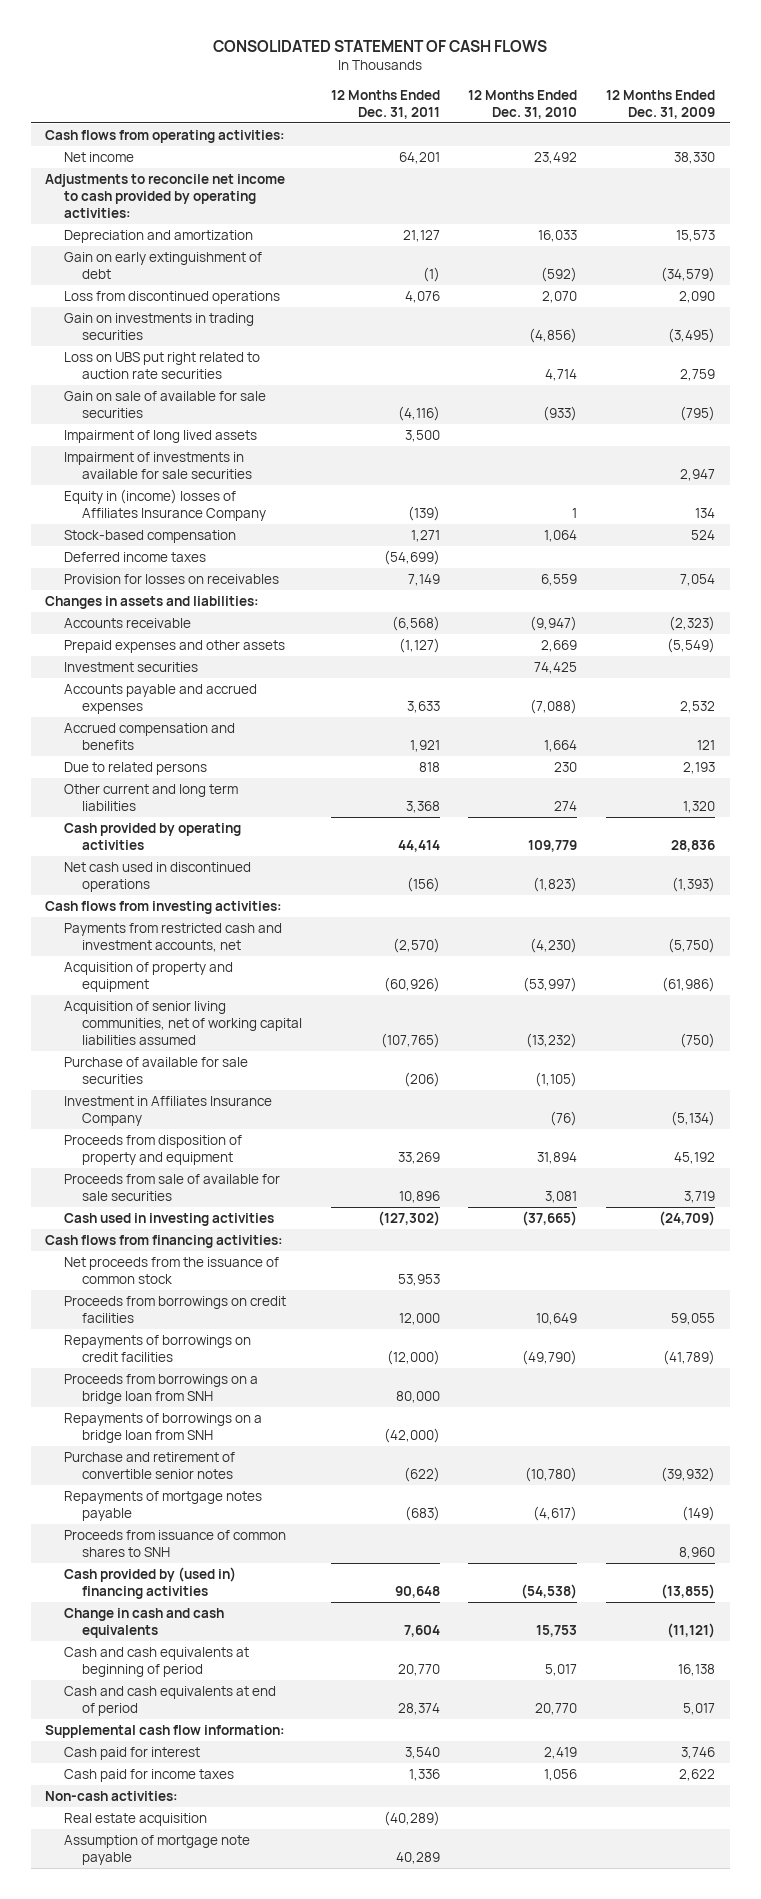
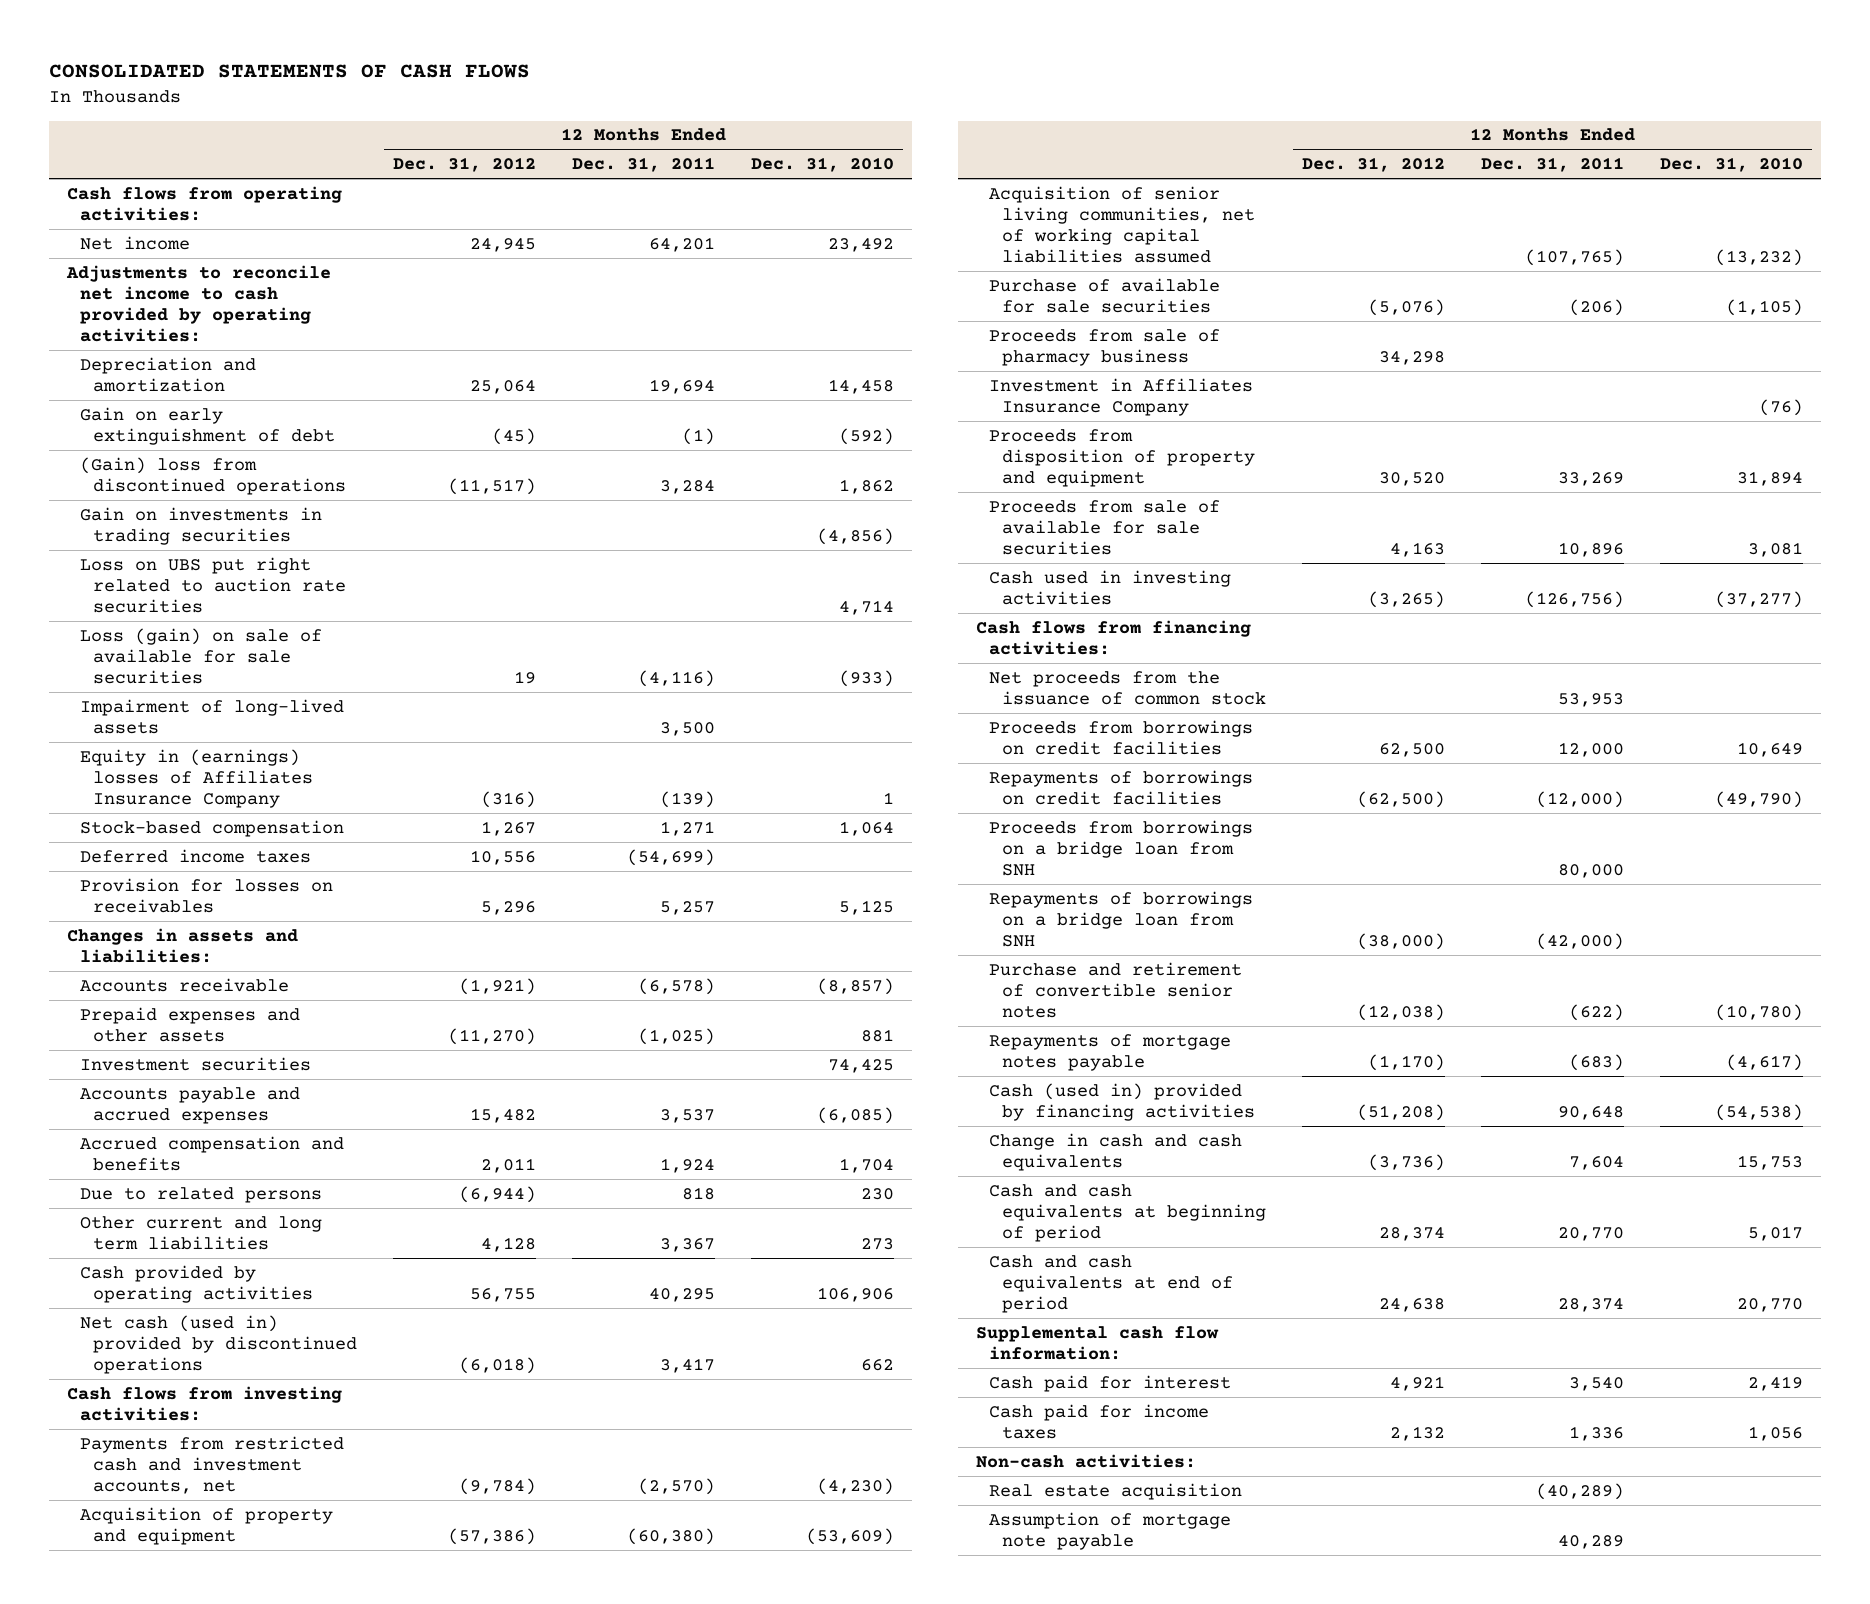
- CONSOLIDATED STATEMENT OF CASH FLOWS
+ CONSOLIDATED STATEMENTS OF CASH FLOWS
- | 12 Months Ended Dec. 31, 2011 | 12 Months Ended Dec. 31, 2010 | 12 Months Ended Dec. 31, 2009
+ | 12 Months Ended Dec. 31, 2012 | 12 Months Ended Dec. 31, 2011 | 12 Months Ended Dec. 31, 2010
- Depreciation and amortization | 21,127 | 16,033 | 15,573
+ Depreciation and amortization | 25,064 | 19,694 | 14,458
- Loss from discontinued operations | 4,076 | 2,070 | 2,090
+ (Gain) loss from discontinued operations | (11,517) | 3,284 | 1,862
- Gain on sale of available for sale securities | (4,116) | (933) | (795)
- Impairment of long lived assets | 3,500 | |
- Impairment of investments in available for sale securities | | | 2,947
- Equity in (income) losses of Affiliates Insurance Company | (139) | 1 | 134
+ Loss (gain) on sale of available for sale securities | 19 | (4,116) | (933)
+ Impairment of long-lived assets | | 3,500 |
+ Equity in (earnings) losses of Affiliates Insurance Company | (316) | (139) | 1
- Provision for losses on receivables | 7,149 | 6,559 | 7,054
+ Provision for losses on receivables | 5,296 | 5,257 | 5,125
- Accounts receivable | (6,568) | (9,947) | (2,323)
- Prepaid expenses and other assets | (1,127) | 2,669 | (5,549)
+ Accounts receivable | (1,921) | (6,578) | (8,857)
+ Prepaid expenses and other assets | (11,270) | (1,025) | 881
- Accounts payable and accrued expenses | 3,633 | (7,088) | 2,532
- Accrued compensation and benefits | 1,921 | 1,664 | 121
+ Accounts payable and accrued expenses | 15,482 | 3,537 | (6,085)
+ Accrued compensation and benefits | 2,011 | 1,924 | 1,704
- Other current and long term liabilities | 3,368 | 274 | 1,320
- Cash provided by operating activities | 44,414 | 109,779 | 28,836
- Net cash used in discontinued operations | (156) | (1,823) | (1,393)
+ Other current and long term liabilities | 4,128 | 3,367 | 273
+ Cash provided by operating activities | 56,755 | 40,295 | 106,906
+ Net cash (used in) provided by discontinued operations | (6,018) | 3,417 | 662
- Acquisition of property and equipment | (60,926) | (53,997) | (61,986)
+ Acquisition of property and equipment | (57,386) | (60,380) | (53,609)
+ Proceeds from sale of pharmacy business | 34,298 | |
- Cash used in investing activities | (127,302) | (37,665) | (24,709)
+ Cash used in investing activities | (3,265) | (126,756) | (37,277)
- Proceeds from issuance of common shares to SNH | | | 8,960
- Cash provided by (used in) financing activities | 90,648 | (54,538) | (13,855)
+ Cash (used in) provided by financing activities | (51,208) | 90,648 | (54,538)

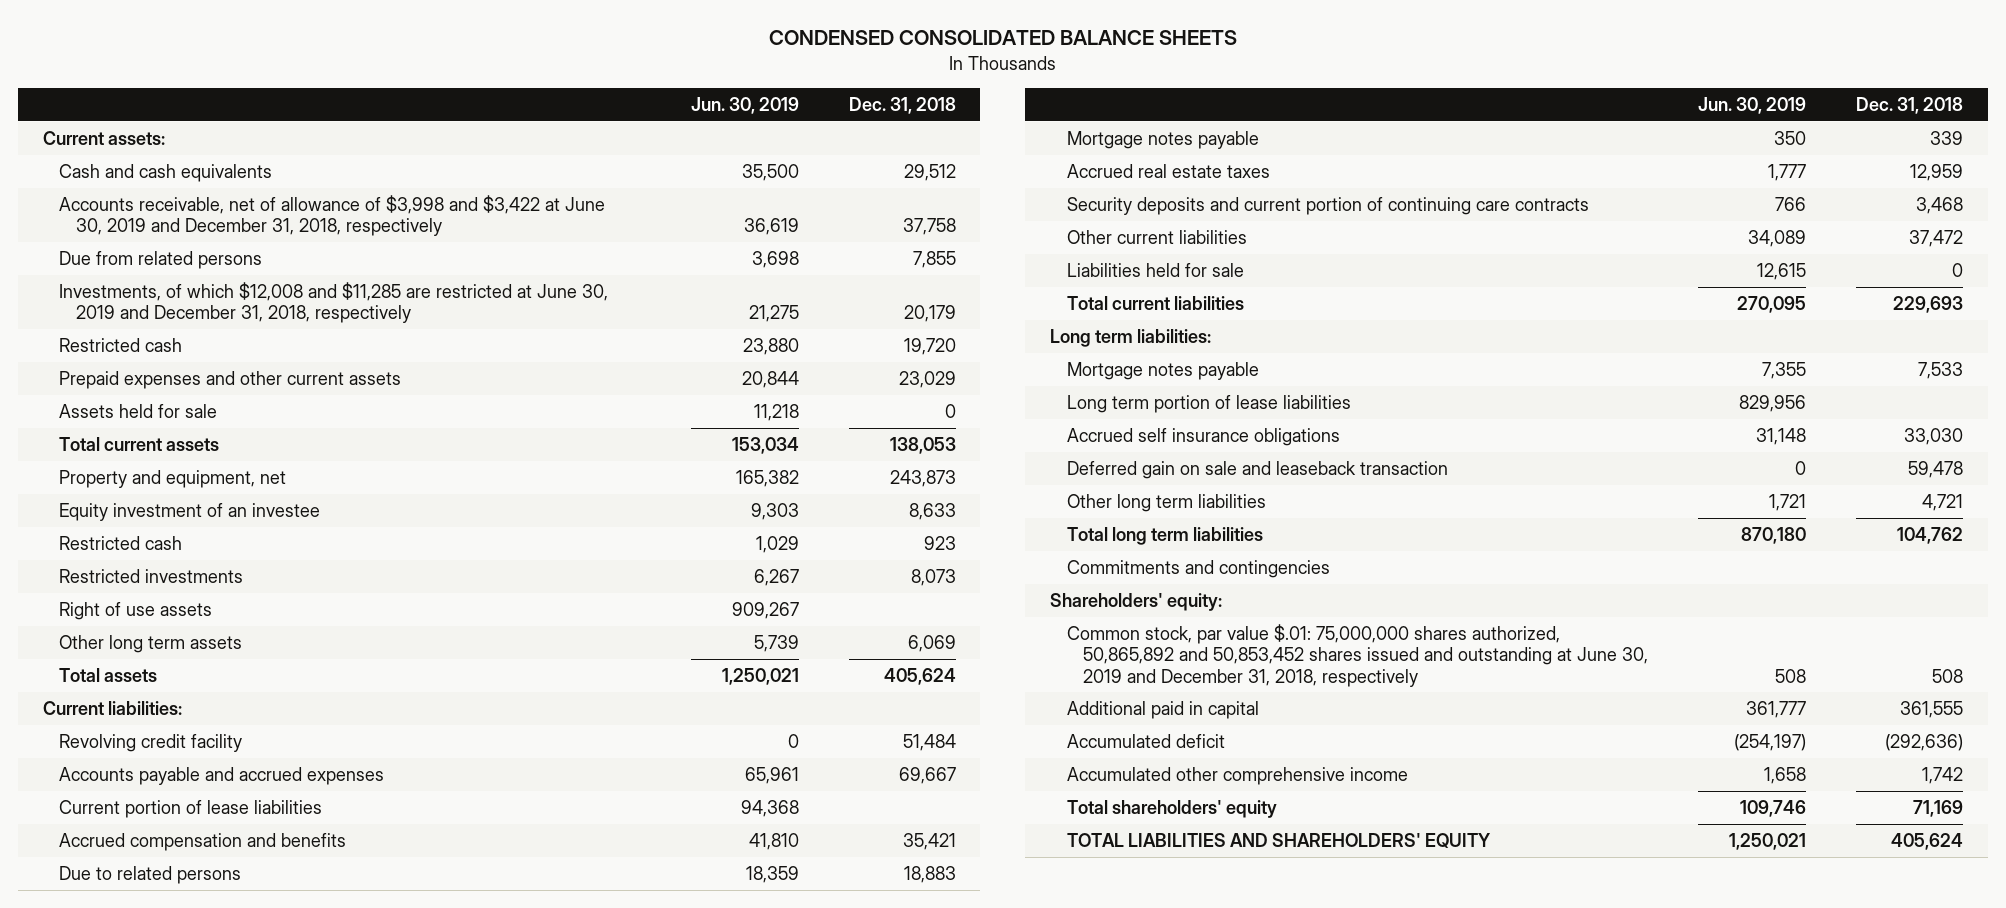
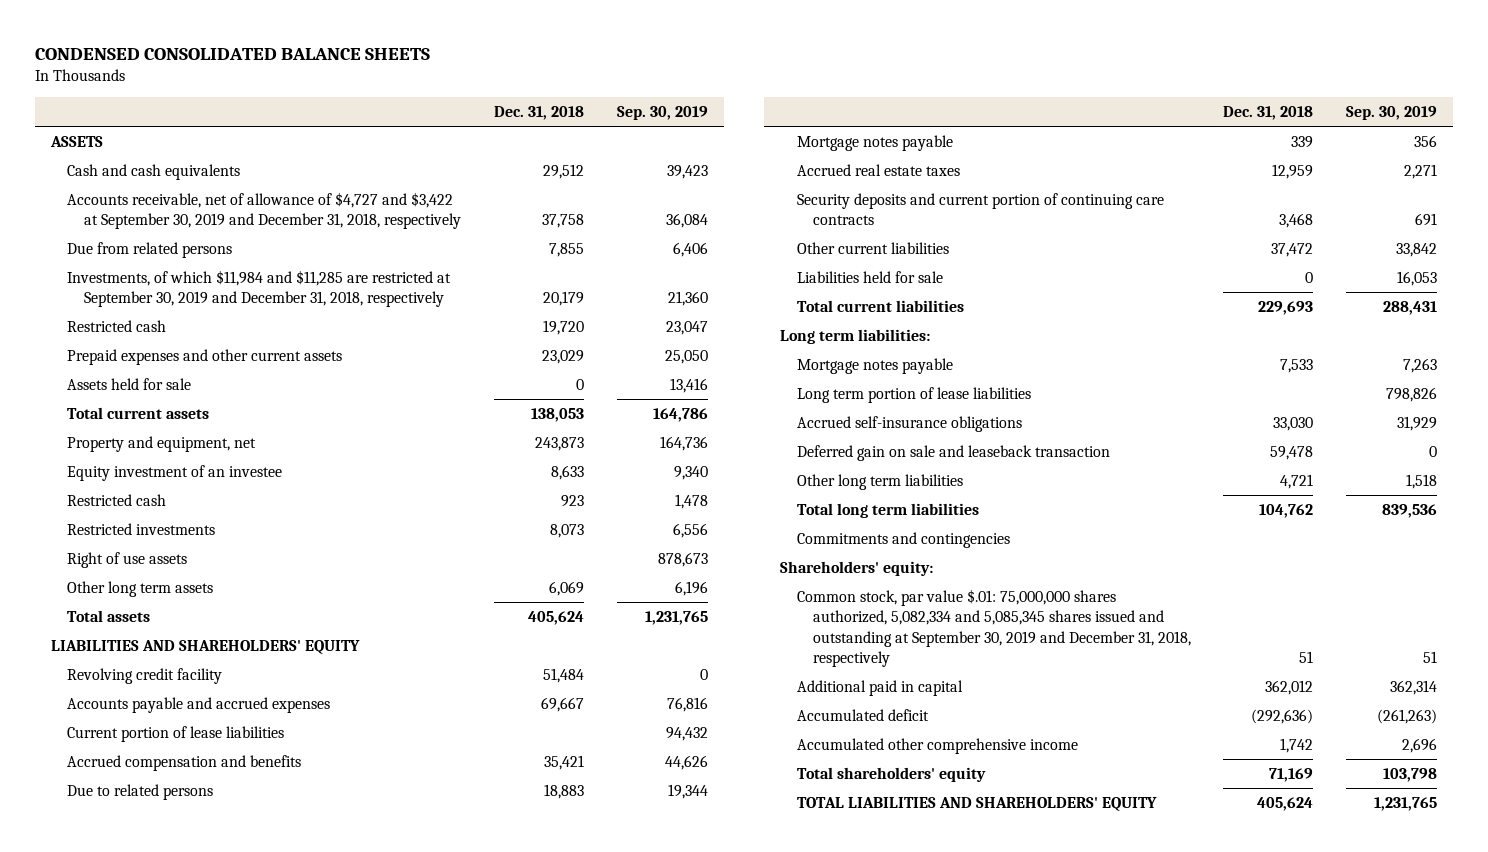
- | Jun. 30, 2019 | Dec. 31, 2018
+ | Dec. 31, 2018 | Sep. 30, 2019
- Current assets:
+ ASSETS
- Accounts receivable, net of allowance of $3,998 and $3,422 at June 30, 2019 and December 31, 2018, respectively | 36,619 | 37,758
+ Accounts receivable, net of allowance of $4,727 and $3,422 at September 30, 2019 and December 31, 2018, respectively | 37,758 | 36,084
- Investments, of which $12,008 and $11,285 are restricted at June 30, 2019 and December 31, 2018, respectively | 21,275 | 20,179
+ Investments, of which $11,984 and $11,285 are restricted at September 30, 2019 and December 31, 2018, respectively | 20,179 | 21,360
- Current liabilities:
+ LIABILITIES AND SHAREHOLDERS' EQUITY
- Accrued self insurance obligations | 31,148 | 33,030
+ Accrued self-insurance obligations | 33,030 | 31,929
- Common stock, par value $.01: 75,000,000 shares authorized, 50,865,892 and 50,853,452 shares issued and outstanding at June 30, 2019 and December 31, 2018, respectively | 508 | 508
- Additional paid in capital | 361,777 | 361,555
+ Common stock, par value $.01: 75,000,000 shares authorized, 5,082,334 and 5,085,345 shares issued and outstanding at September 30, 2019 and December 31, 2018, respectively | 51 | 51
+ Additional paid in capital | 362,012 | 362,314

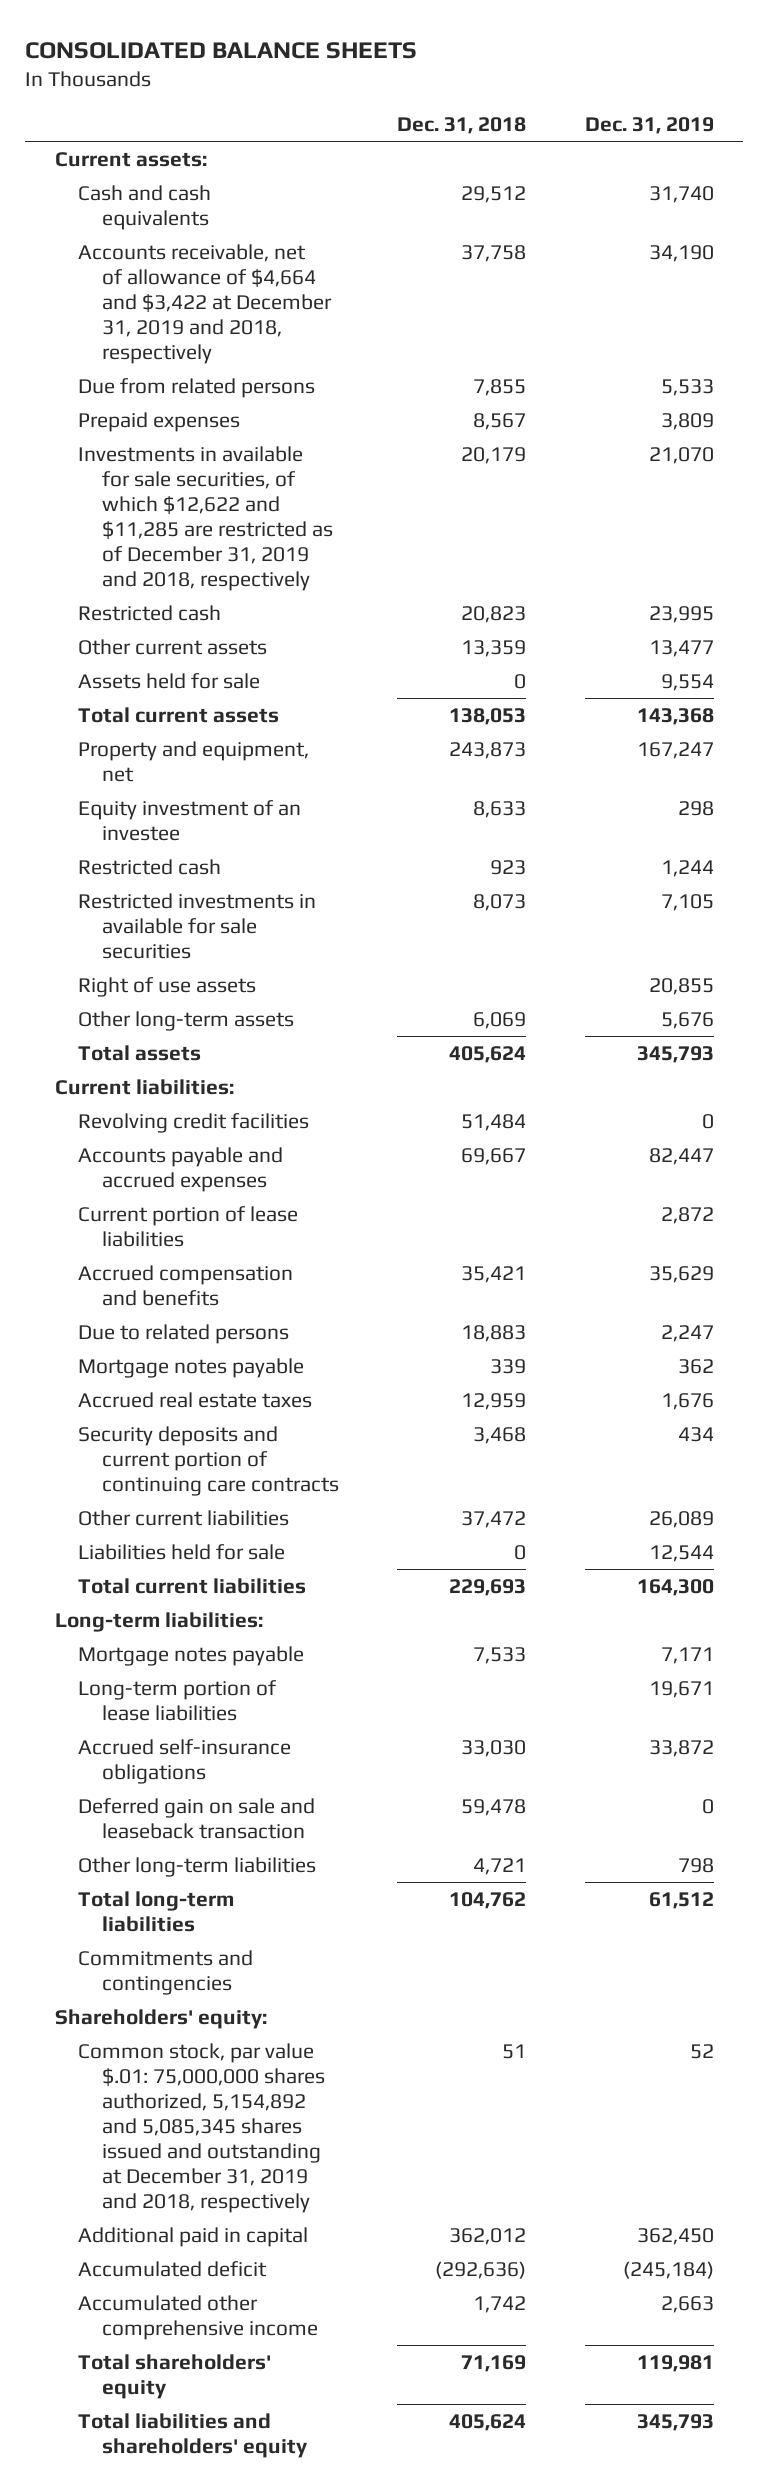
- CONDENSED CONSOLIDATED BALANCE SHEETS
+ CONSOLIDATED BALANCE SHEETS
- | Dec. 31, 2018 | Sep. 30, 2019
+ | Dec. 31, 2018 | Dec. 31, 2019
- ASSETS
+ Current assets:
- Accounts receivable, net of allowance of $4,727 and $3,422 at September 30, 2019 and December 31, 2018, respectively | 37,758 | 36,084
+ Accounts receivable, net of allowance of $4,664 and $3,422 at December 31, 2019 and 2018, respectively | 37,758 | 34,190
- Investments, of which $11,984 and $11,285 are restricted at September 30, 2019 and December 31, 2018, respectively | 20,179 | 21,360
- Restricted cash | 19,720 | 23,047
- Prepaid expenses and other current assets | 23,029 | 25,050
+ Prepaid expenses | 8,567 | 3,809
+ Investments in available for sale securities, of which $12,622 and $11,285 are restricted as of December 31, 2019 and 2018, respectively | 20,179 | 21,070
+ Restricted cash | 20,823 | 23,995
+ Other current assets | 13,359 | 13,477
- Restricted investments | 8,073 | 6,556
+ Restricted investments in available for sale securities | 8,073 | 7,105
- Other long term assets | 6,069 | 6,196
+ Other long-term assets | 6,069 | 5,676
- LIABILITIES AND SHAREHOLDERS' EQUITY
- Revolving credit facility | 51,484 | 0
+ Current liabilities:
+ Revolving credit facilities | 51,484 | 0
- Long term liabilities:
+ Long-term liabilities:
- Long term portion of lease liabilities | | 798,826
+ Long-term portion of lease liabilities | | 19,671
- Other long term liabilities | 4,721 | 1,518
- Total long term liabilities | 104,762 | 839,536
+ Other long-term liabilities | 4,721 | 798
+ Total long-term liabilities | 104,762 | 61,512
- Common stock, par value $.01: 75,000,000 shares authorized, 5,082,334 and 5,085,345 shares issued and outstanding at September 30, 2019 and December 31, 2018, respectively | 51 | 51
+ Common stock, par value $.01: 75,000,000 shares authorized, 5,154,892 and 5,085,345 shares issued and outstanding at December 31, 2019 and 2018, respectively | 51 | 52
- TOTAL LIABILITIES AND SHAREHOLDERS' EQUITY | 405,624 | 1,231,765
+ Total liabilities and shareholders' equity | 405,624 | 345,793

